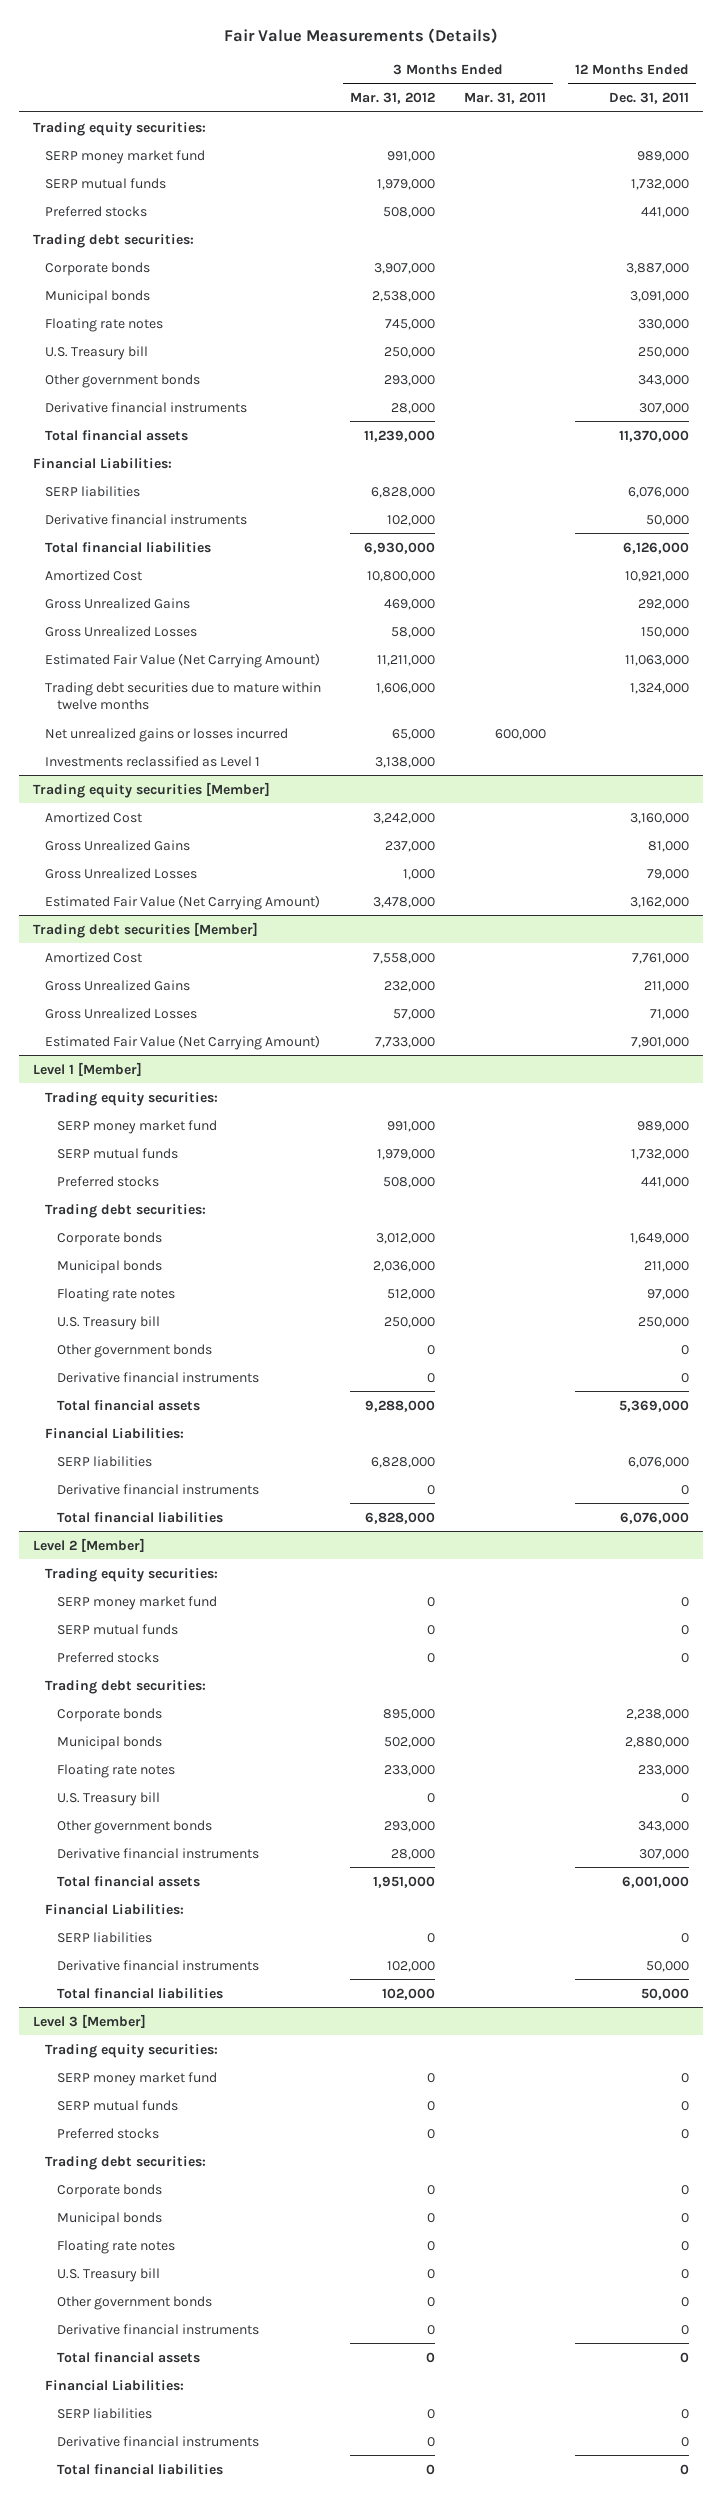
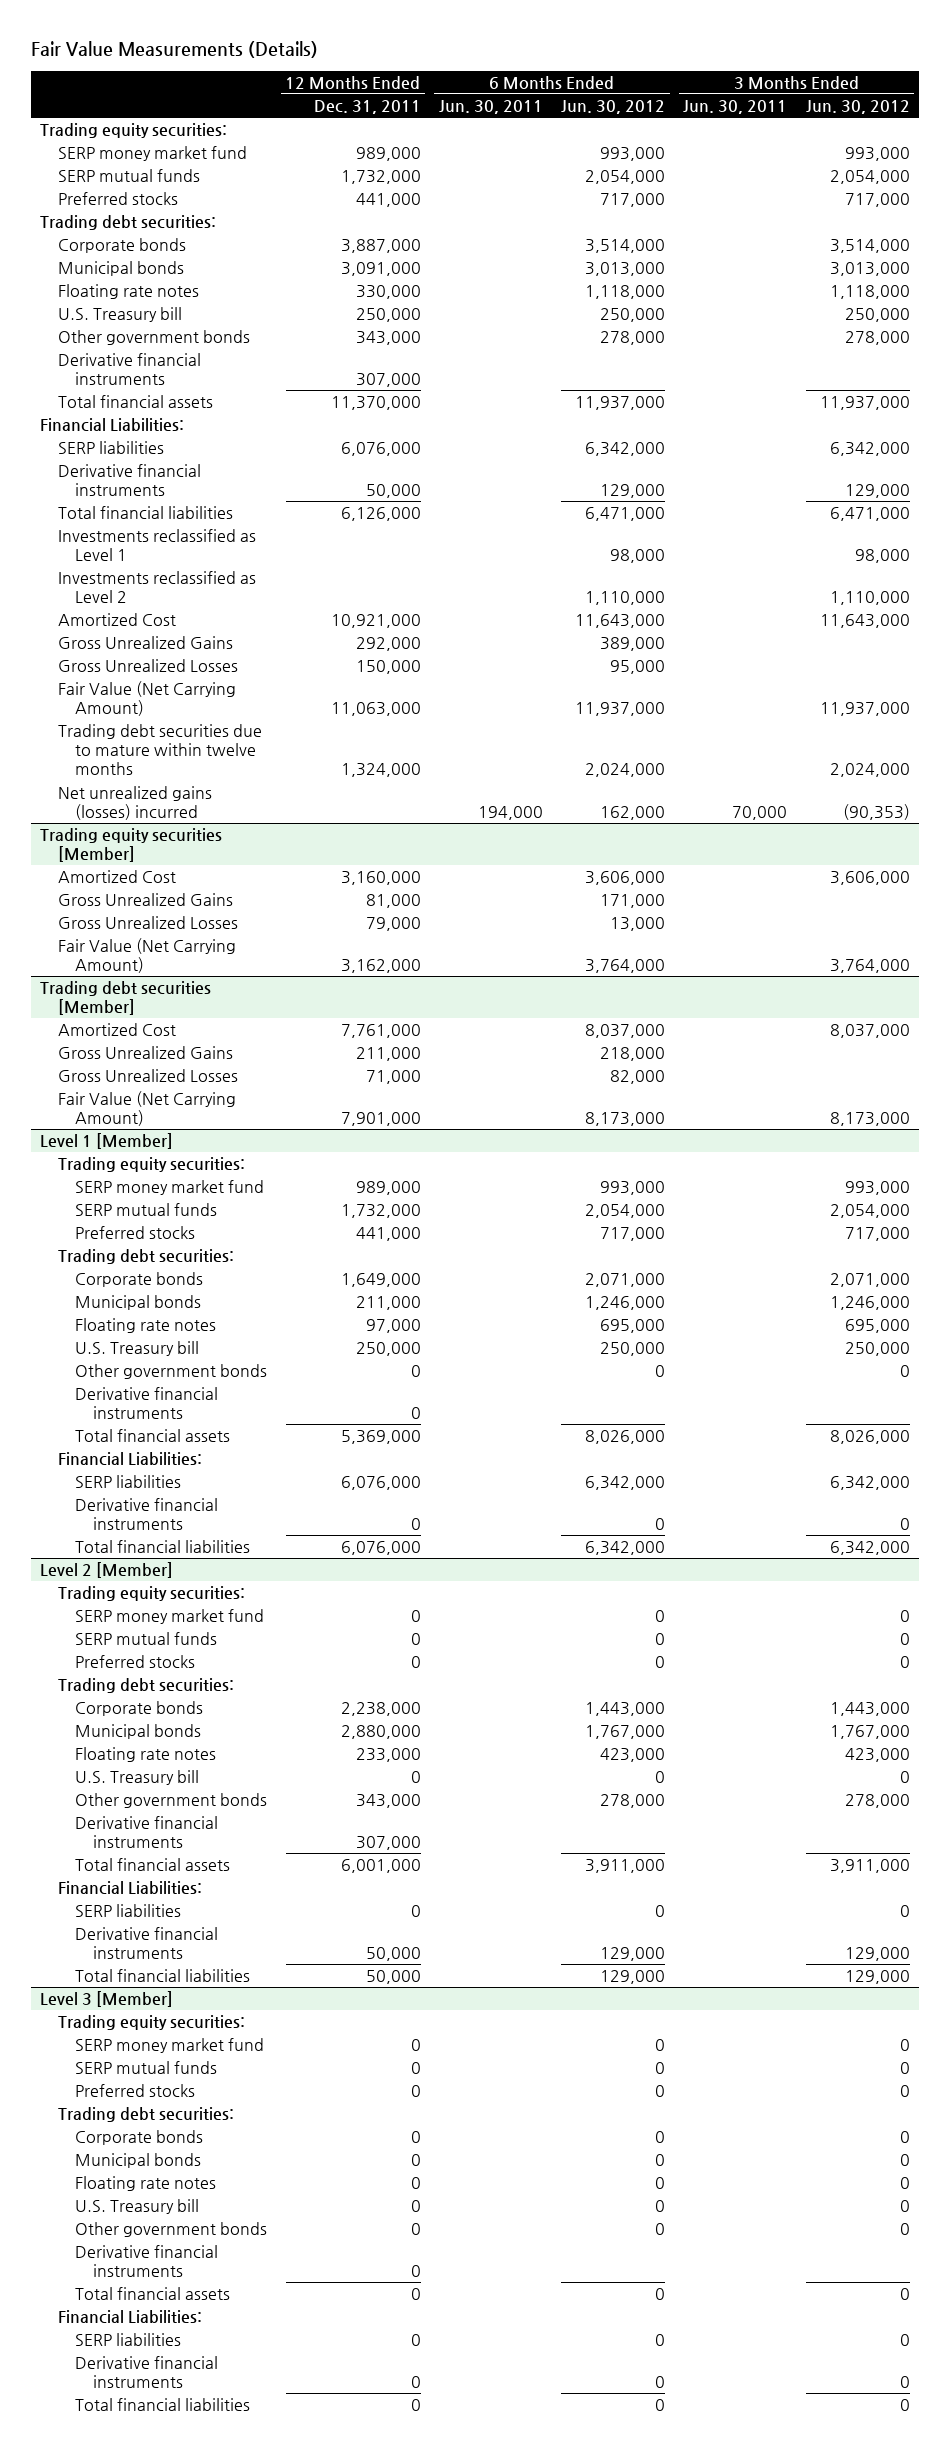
- | 3 Months Ended Mar. 31, 2012 | 3 Months Ended Mar. 31, 2011 | 12 Months Ended Dec. 31, 2011
+ | 12 Months Ended Dec. 31, 2011 | 6 Months Ended Jun. 30, 2011 | 6 Months Ended Jun. 30, 2012 | 3 Months Ended Jun. 30, 2011 | 3 Months Ended Jun. 30, 2012
moved up: Investments reclassified as Level 1 | | | 98,000 | | 98,000
+ Investments reclassified as Level 2 | | | 1,110,000 | | 1,110,000
- Estimated Fair Value (Net Carrying Amount) | 11,211,000 | | 11,063,000
+ Fair Value (Net Carrying Amount) | 11,063,000 | | 11,937,000 | | 11,937,000
- Net unrealized gains or losses incurred | 65,000 | 600,000 |
+ Net unrealized gains (losses) incurred | | 194,000 | 162,000 | 70,000 | (90,353)
@ Trading equity securities [Member]
- Estimated Fair Value (Net Carrying Amount) | 3,478,000 | | 3,162,000
+ Fair Value (Net Carrying Amount) | 3,162,000 | | 3,764,000 | | 3,764,000
@ Trading debt securities [Member]
- Estimated Fair Value (Net Carrying Amount) | 7,733,000 | | 7,901,000
+ Fair Value (Net Carrying Amount) | 7,901,000 | | 8,173,000 | | 8,173,000

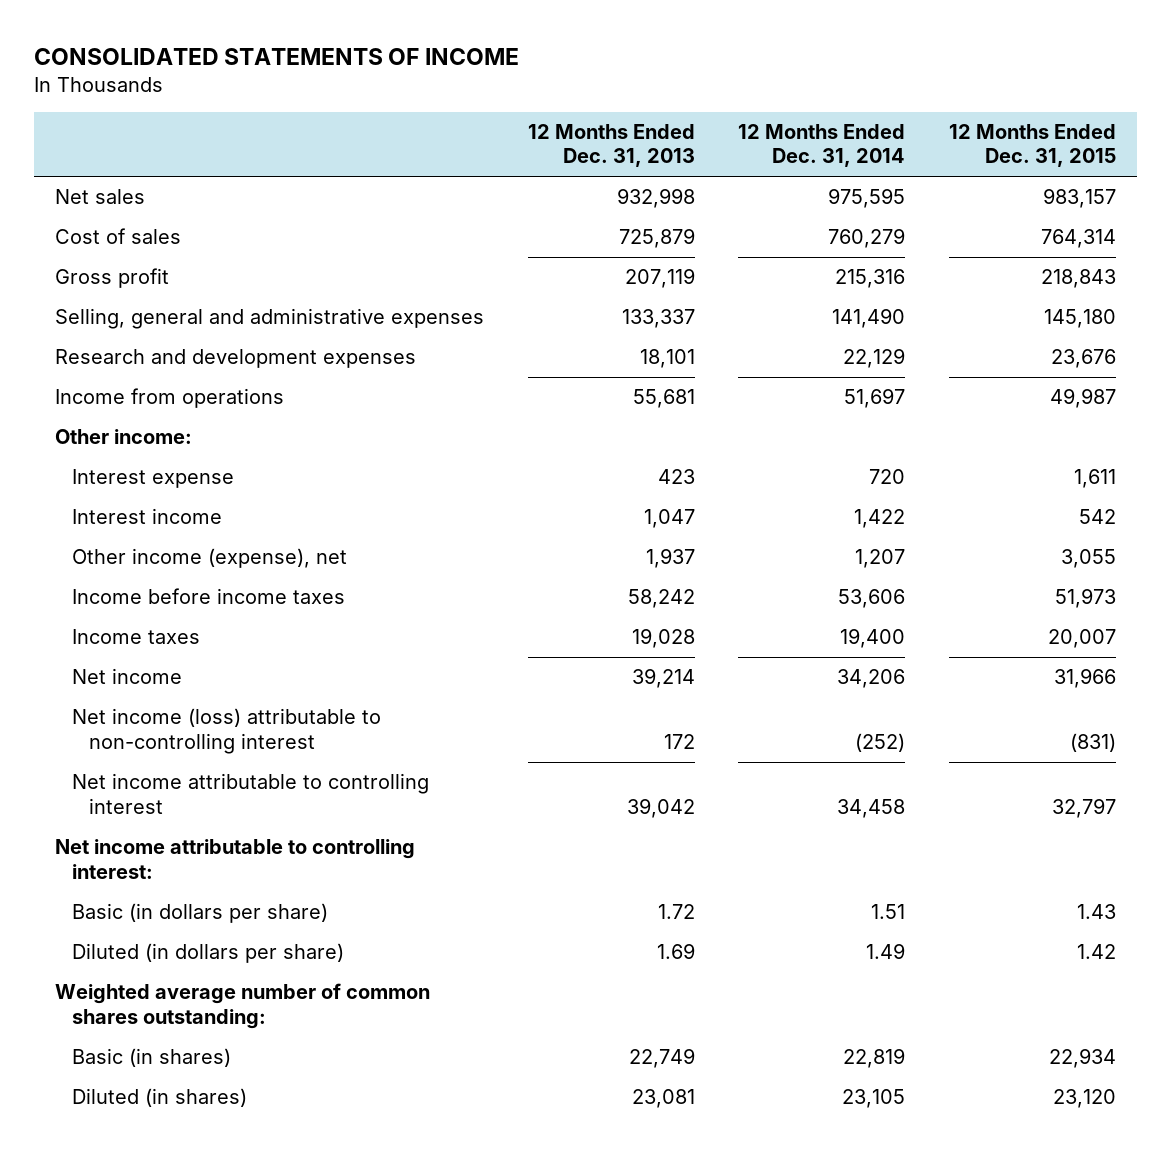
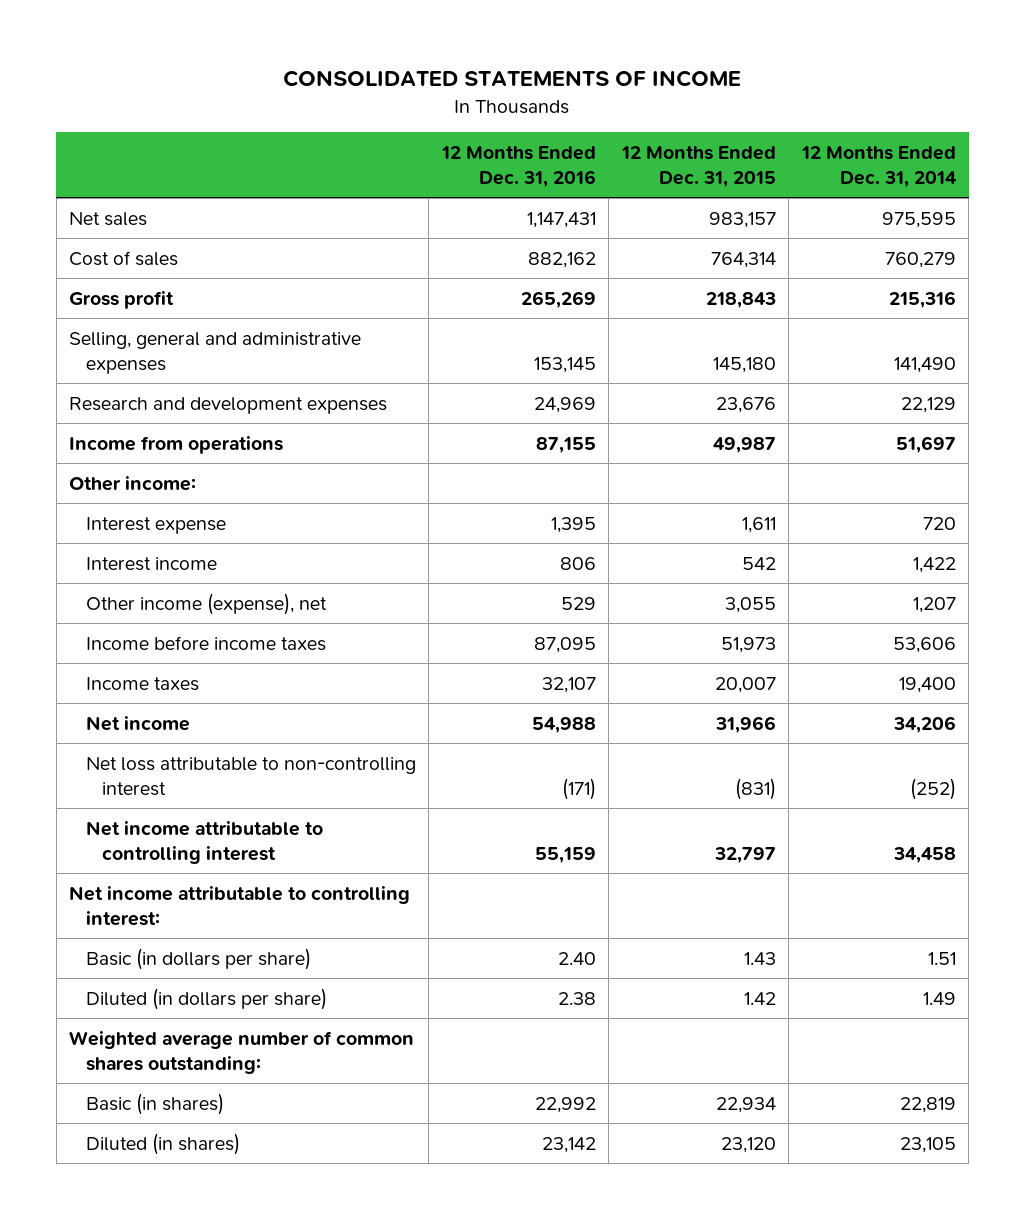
- | 12 Months Ended Dec. 31, 2013 | 12 Months Ended Dec. 31, 2014 | 12 Months Ended Dec. 31, 2015
+ | 12 Months Ended Dec. 31, 2016 | 12 Months Ended Dec. 31, 2015 | 12 Months Ended Dec. 31, 2014
- Net income (loss) attributable to non-controlling interest | 172 | (252) | (831)
+ Net loss attributable to non-controlling interest | (171) | (831) | (252)

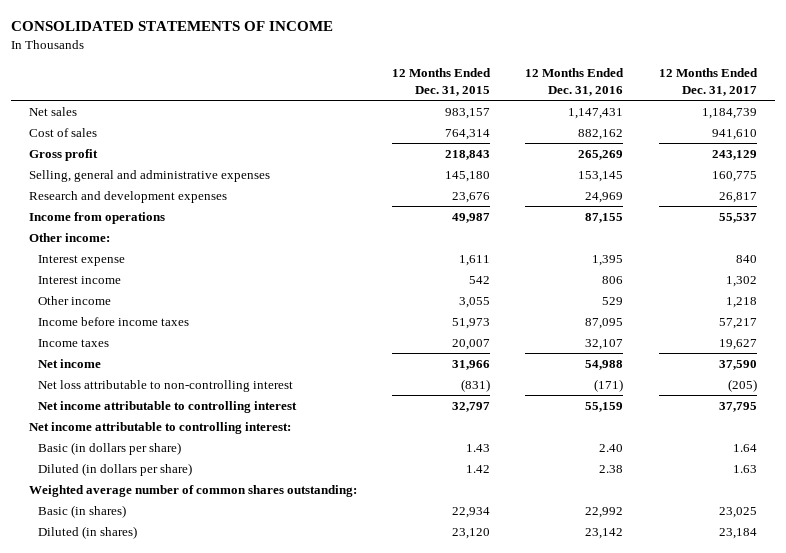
- | 12 Months Ended Dec. 31, 2016 | 12 Months Ended Dec. 31, 2015 | 12 Months Ended Dec. 31, 2014
+ | 12 Months Ended Dec. 31, 2015 | 12 Months Ended Dec. 31, 2016 | 12 Months Ended Dec. 31, 2017
- Other income (expense), net | 529 | 3,055 | 1,207
+ Other income | 3,055 | 529 | 1,218

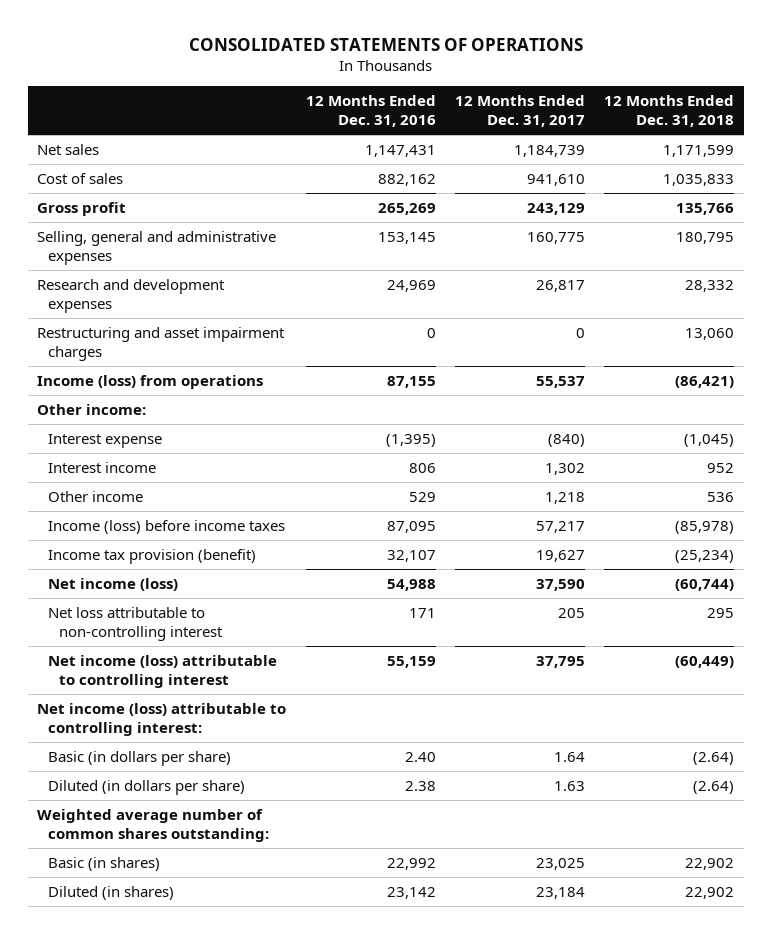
- CONSOLIDATED STATEMENTS OF INCOME
+ CONSOLIDATED STATEMENTS OF OPERATIONS
- | 12 Months Ended Dec. 31, 2015 | 12 Months Ended Dec. 31, 2016 | 12 Months Ended Dec. 31, 2017
+ | 12 Months Ended Dec. 31, 2016 | 12 Months Ended Dec. 31, 2017 | 12 Months Ended Dec. 31, 2018
- Income from operations | 49,987 | 87,155 | 55,537
+ Restructuring and asset impairment charges | 0 | 0 | 13,060
+ Income (loss) from operations | 87,155 | 55,537 | (86,421)
- Interest expense | 1,611 | 1,395 | 840
+ Interest expense | (1,395) | (840) | (1,045)
- Income before income taxes | 51,973 | 87,095 | 57,217
- Income taxes | 20,007 | 32,107 | 19,627
- Net income | 31,966 | 54,988 | 37,590
- Net loss attributable to non-controlling interest | (831) | (171) | (205)
- Net income attributable to controlling interest | 32,797 | 55,159 | 37,795
- Net income attributable to controlling interest:
+ Income (loss) before income taxes | 87,095 | 57,217 | (85,978)
+ Income tax provision (benefit) | 32,107 | 19,627 | (25,234)
+ Net income (loss) | 54,988 | 37,590 | (60,744)
+ Net loss attributable to non-controlling interest | 171 | 205 | 295
+ Net income (loss) attributable to controlling interest | 55,159 | 37,795 | (60,449)
+ Net income (loss) attributable to controlling interest:

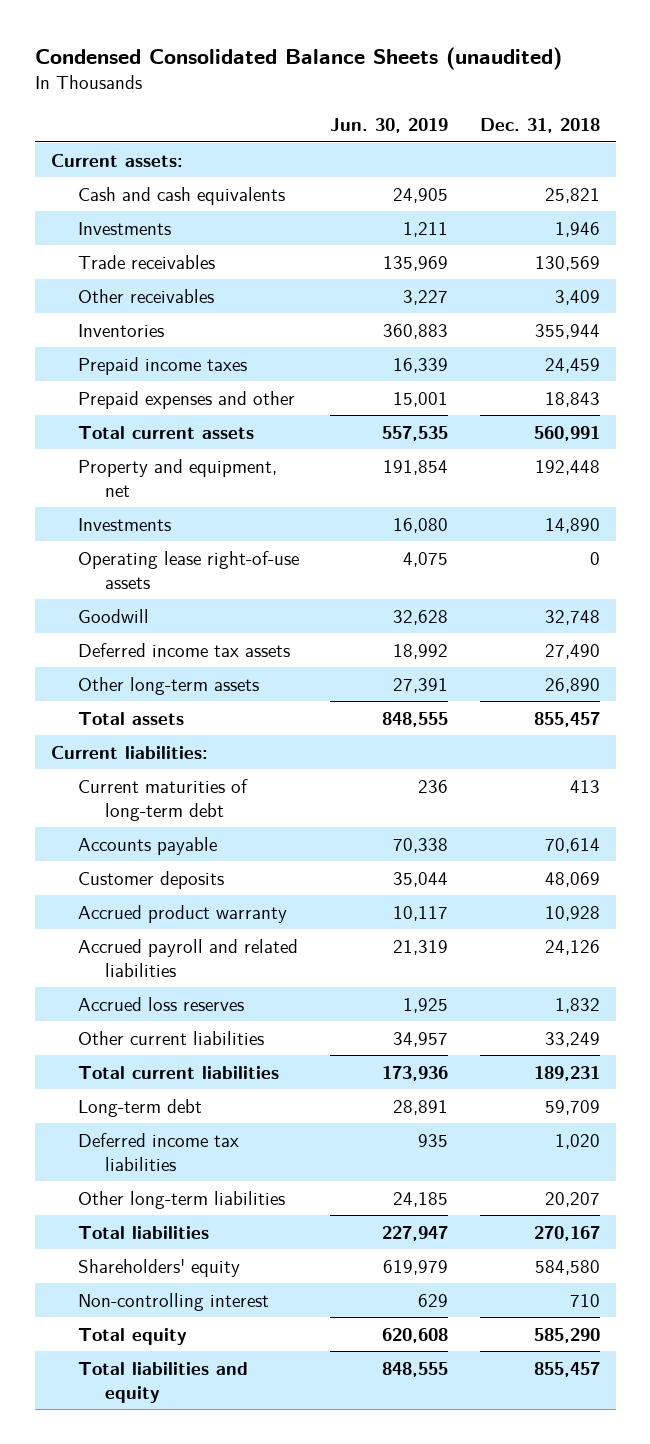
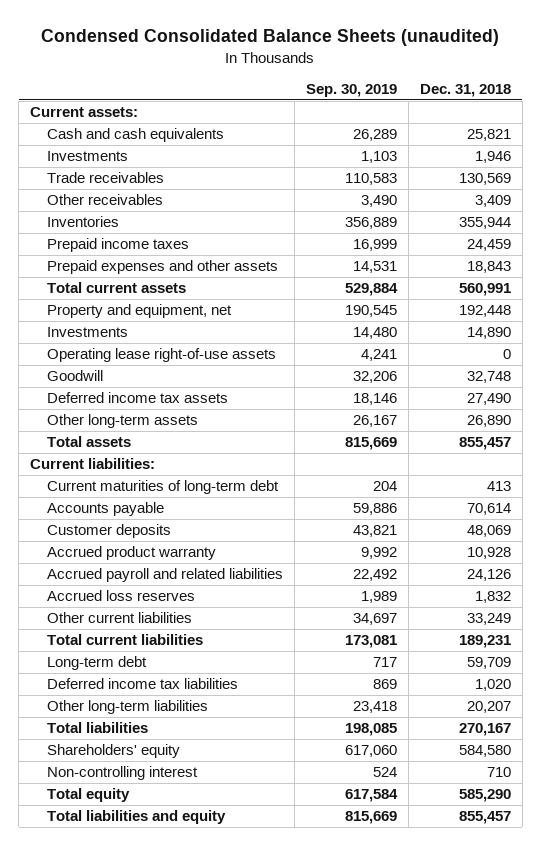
- | Jun. 30, 2019 | Dec. 31, 2018
+ | Sep. 30, 2019 | Dec. 31, 2018
- Prepaid expenses and other | 15,001 | 18,843
+ Prepaid expenses and other assets | 14,531 | 18,843

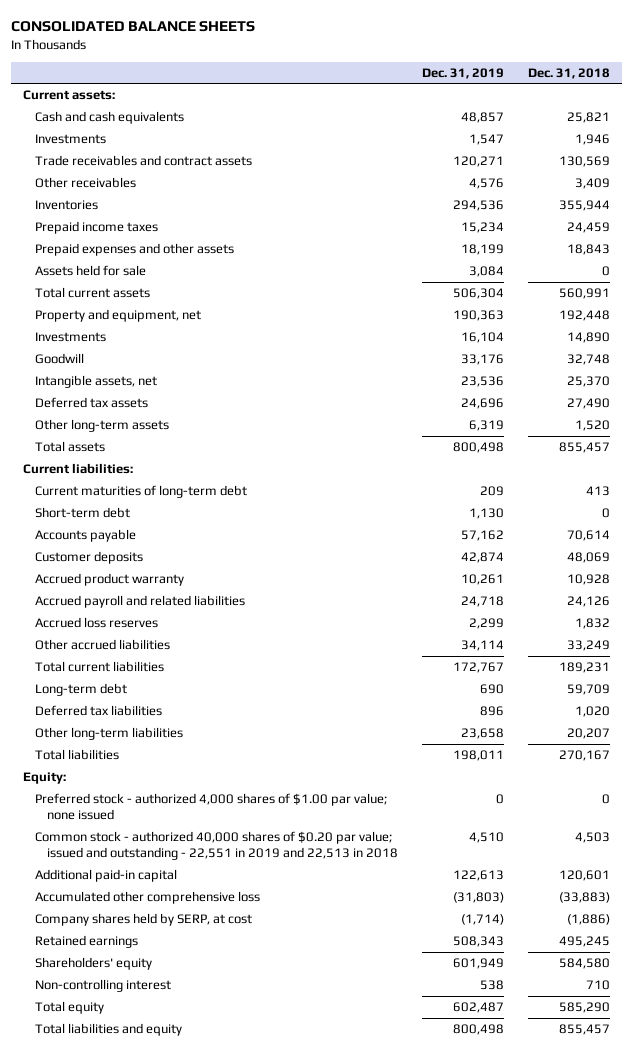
- Condensed Consolidated Balance Sheets (unaudited)
+ CONSOLIDATED BALANCE SHEETS
- | Sep. 30, 2019 | Dec. 31, 2018
+ | Dec. 31, 2019 | Dec. 31, 2018
- Trade receivables | 110,583 | 130,569
+ Trade receivables and contract assets | 120,271 | 130,569
+ Assets held for sale | 3,084 | 0
- Operating lease right-of-use assets | 4,241 | 0
- Deferred income tax assets | 18,146 | 27,490
- Other long-term assets | 26,167 | 26,890
+ Intangible assets, net | 23,536 | 25,370
+ Deferred tax assets | 24,696 | 27,490
+ Other long-term assets | 6,319 | 1,520
+ Short-term debt | 1,130 | 0
- Other current liabilities | 34,697 | 33,249
+ Other accrued liabilities | 34,114 | 33,249
- Deferred income tax liabilities | 869 | 1,020
+ Deferred tax liabilities | 896 | 1,020
+ Equity:
+ Preferred stock - authorized 4,000 shares of $1.00 par value; none issued | 0 | 0
+ Common stock - authorized 40,000 shares of $0.20 par value; issued and outstanding - 22,551 in 2019 and 22,513 in 2018 | 4,510 | 4,503
+ Additional paid-in capital | 122,613 | 120,601
+ Accumulated other comprehensive loss | (31,803) | (33,883)
+ Company shares held by SERP, at cost | (1,714) | (1,886)
+ Retained earnings | 508,343 | 495,245

